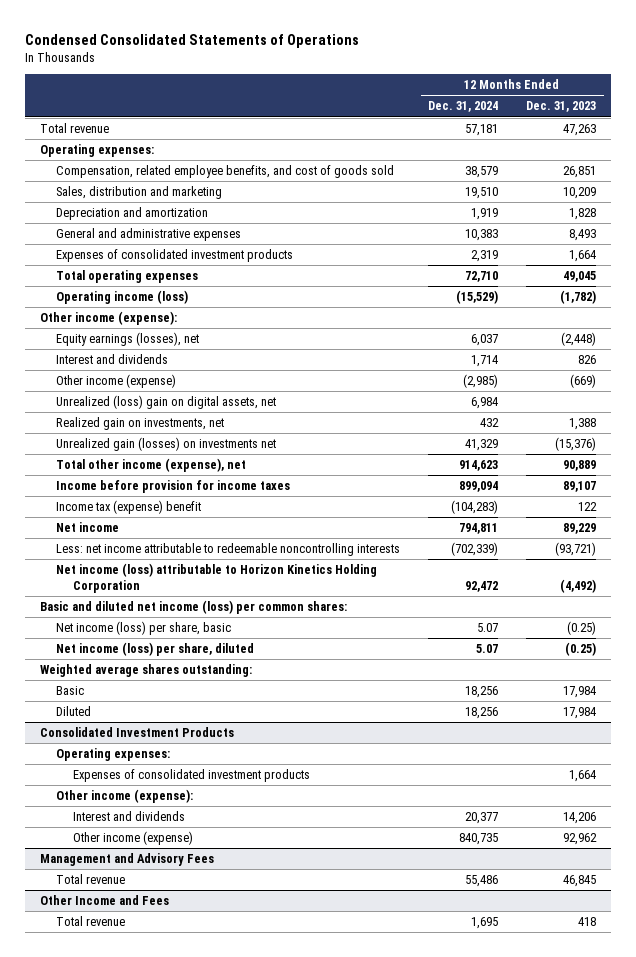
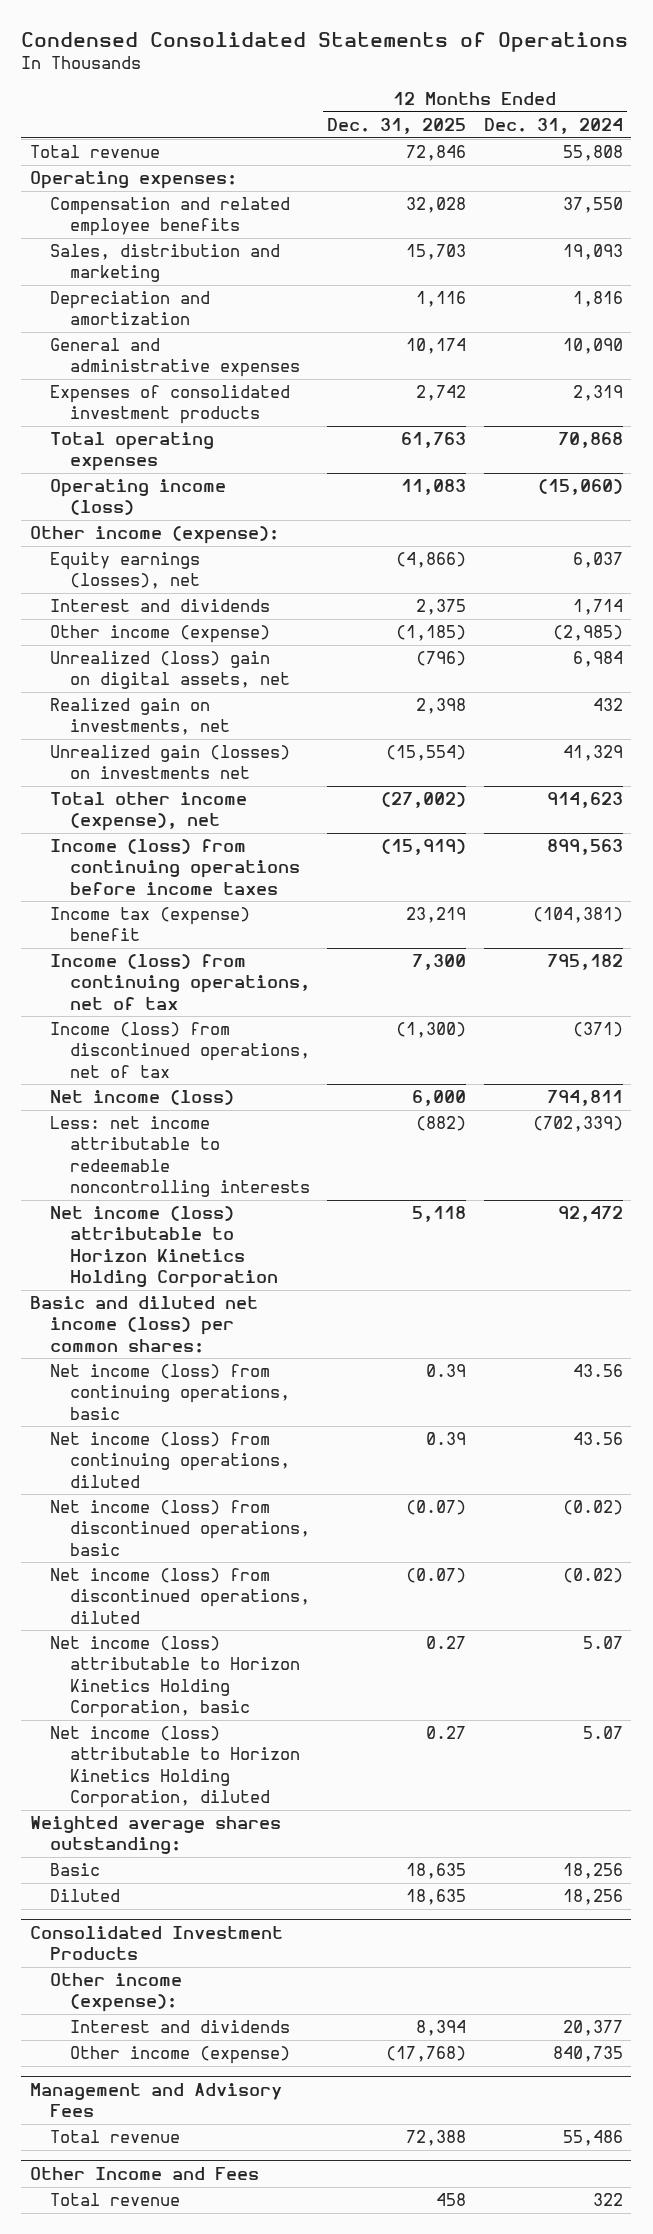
- | 12 Months Ended Dec. 31, 2024 | 12 Months Ended Dec. 31, 2023
+ | 12 Months Ended Dec. 31, 2025 | 12 Months Ended Dec. 31, 2024
- Total revenue | 57,181 | 47,263
+ Total revenue | 72,846 | 55,808
- Compensation, related employee benefits, and cost of goods sold | 38,579 | 26,851
- Sales, distribution and marketing | 19,510 | 10,209
- Depreciation and amortization | 1,919 | 1,828
- General and administrative expenses | 10,383 | 8,493
+ Compensation and related employee benefits | 32,028 | 37,550
+ Sales, distribution and marketing | 15,703 | 19,093
+ Depreciation and amortization | 1,116 | 1,816
+ General and administrative expenses | 10,174 | 10,090
- Total operating expenses | 72,710 | 49,045
- Operating income (loss) | (15,529) | (1,782)
+ Total operating expenses | 61,763 | 70,868
+ Operating income (loss) | 11,083 | (15,060)
- Income before provision for income taxes | 899,094 | 89,107
- Income tax (expense) benefit | (104,283) | 122
- Net income | 794,811 | 89,229
+ Income (loss) from continuing operations before income taxes | (15,919) | 899,563
+ Income tax (expense) benefit | 23,219 | (104,381)
+ Income (loss) from continuing operations, net of tax | 7,300 | 795,182
+ Income (loss) from discontinued operations, net of tax | (1,300) | (371)
+ Net income (loss) | 6,000 | 794,811
- Net income (loss) per share, basic | 5.07 | (0.25)
- Net income (loss) per share, diluted | 5.07 | (0.25)
+ Net income (loss) from continuing operations, basic | 0.39 | 43.56
+ Net income (loss) from continuing operations, diluted | 0.39 | 43.56
+ Net income (loss) from discontinued operations, basic | (0.07) | (0.02)
+ Net income (loss) from discontinued operations, diluted | (0.07) | (0.02)
+ Net income (loss) attributable to Horizon Kinetics Holding Corporation, basic | 0.27 | 5.07
+ Net income (loss) attributable to Horizon Kinetics Holding Corporation, diluted | 0.27 | 5.07
@ Consolidated Investment Products
- Operating expenses:
- Expenses of consolidated investment products | | 1,664
@ Other Income and Fees
- Total revenue | 1,695 | 418
+ Total revenue | 458 | 322

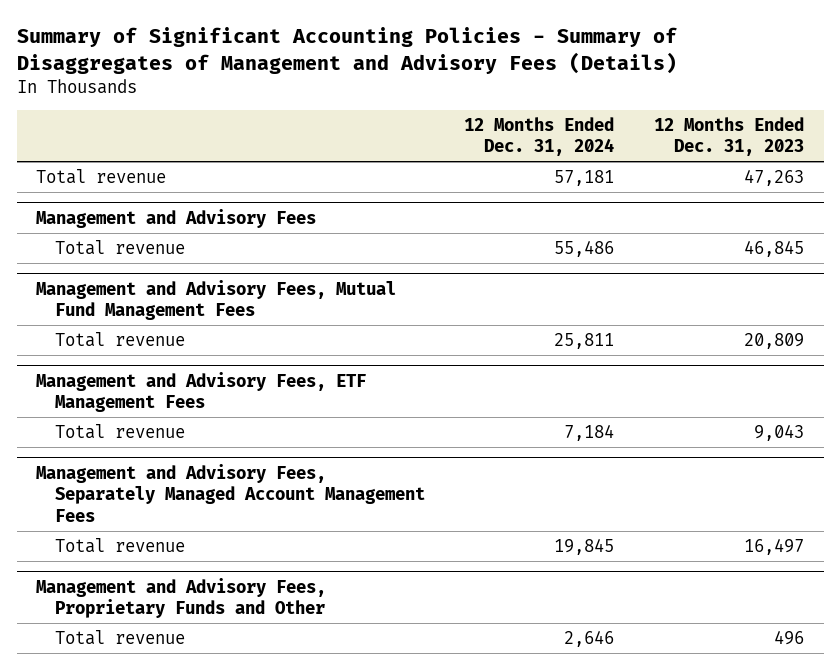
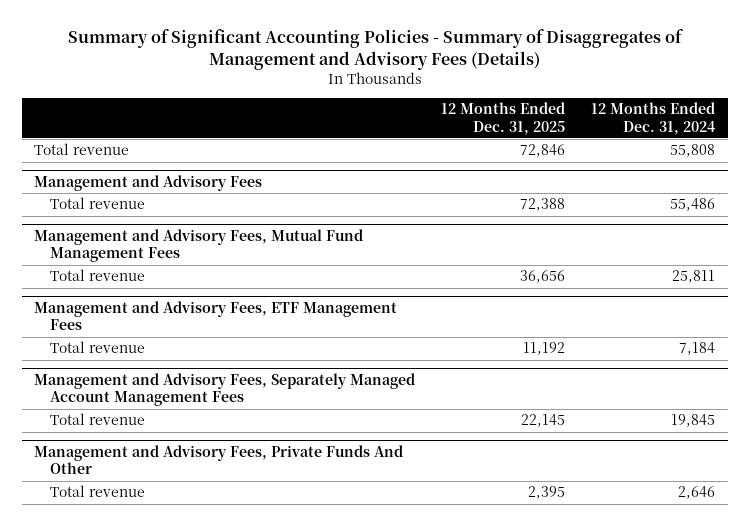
- | 12 Months Ended Dec. 31, 2024 | 12 Months Ended Dec. 31, 2023
+ | 12 Months Ended Dec. 31, 2025 | 12 Months Ended Dec. 31, 2024
- Total revenue | 57,181 | 47,263
+ Total revenue | 72,846 | 55,808
- Management and Advisory Fees, Proprietary Funds and Other
+ Management and Advisory Fees, Private Funds And Other

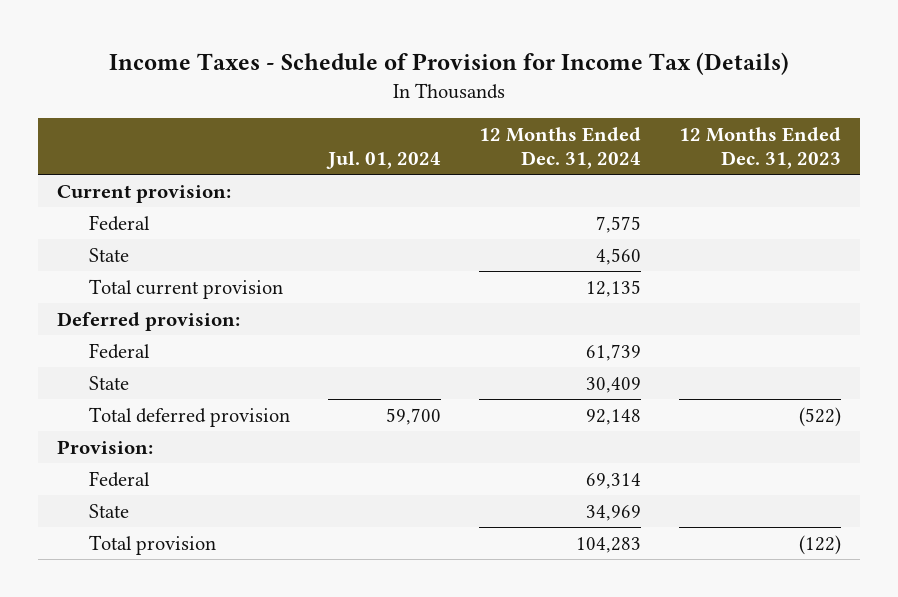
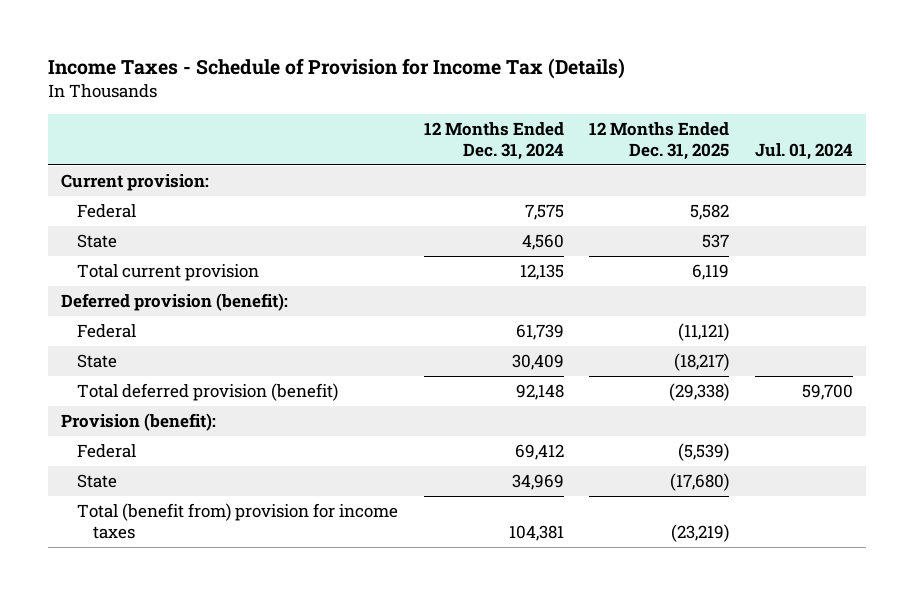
- | Jul. 01, 2024 | 12 Months Ended Dec. 31, 2024 | 12 Months Ended Dec. 31, 2023
+ | 12 Months Ended Dec. 31, 2024 | 12 Months Ended Dec. 31, 2025 | Jul. 01, 2024
- Deferred provision:
+ Deferred provision (benefit):
- Total deferred provision | 59,700 | 92,148 | (522)
- Provision:
- Federal | | 69,314 |
+ Total deferred provision (benefit) | 92,148 | (29,338) | 59,700
+ Provision (benefit):
+ Federal | 69,412 | (5,539) |
- Total provision | | 104,283 | (122)
+ Total (benefit from) provision for income taxes | 104,381 | (23,219) |

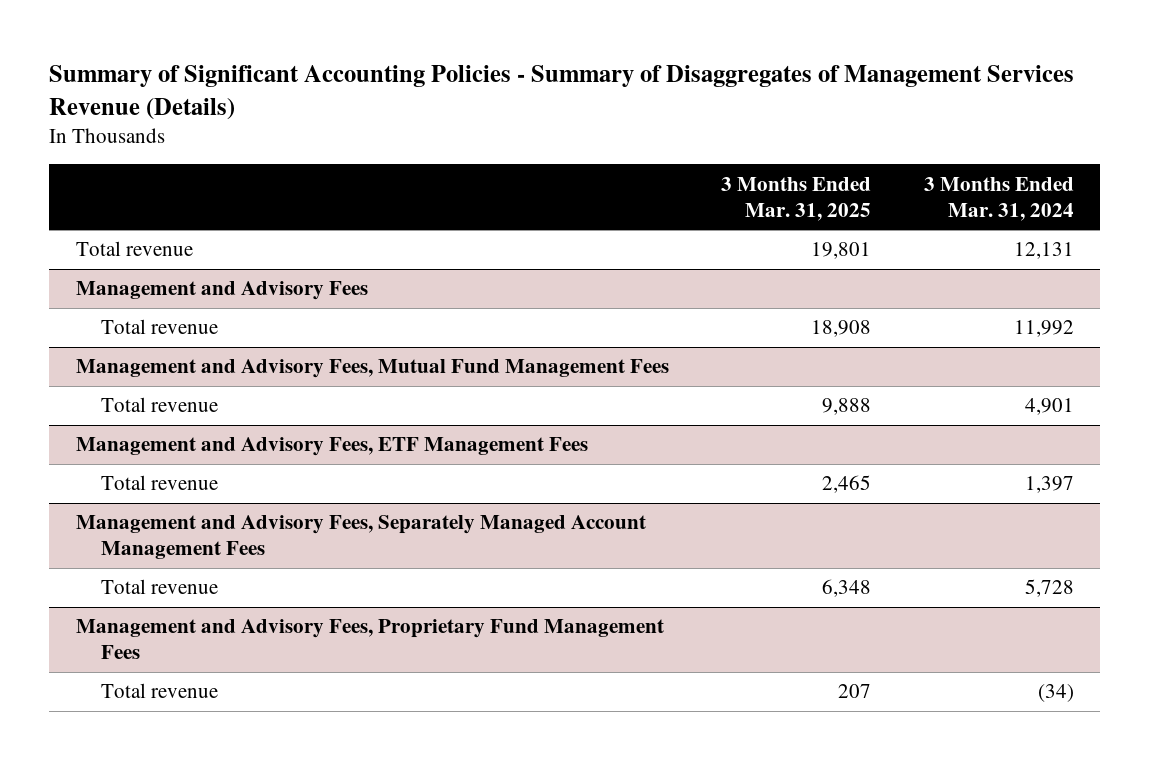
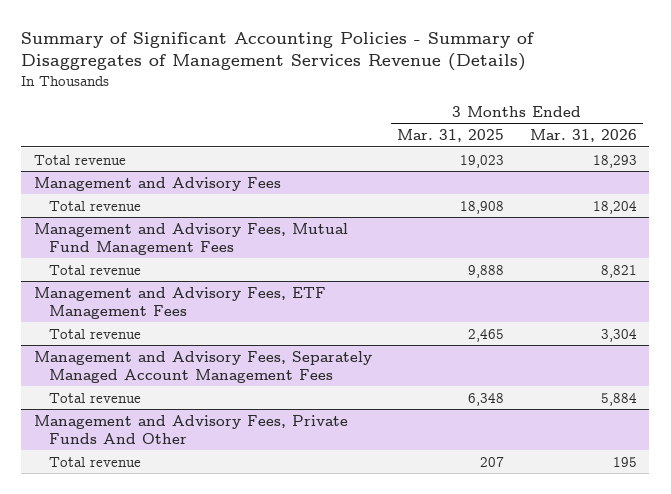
- | 3 Months Ended Mar. 31, 2025 | 3 Months Ended Mar. 31, 2024
+ | 3 Months Ended Mar. 31, 2025 | 3 Months Ended Mar. 31, 2026
- Total revenue | 19,801 | 12,131
+ Total revenue | 19,023 | 18,293
- Management and Advisory Fees, Proprietary Fund Management Fees
+ Management and Advisory Fees, Private Funds And Other

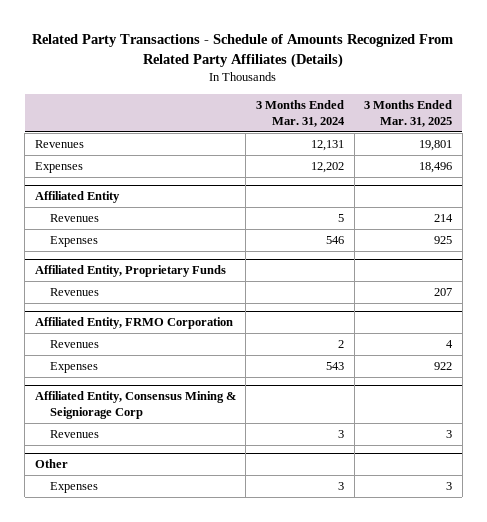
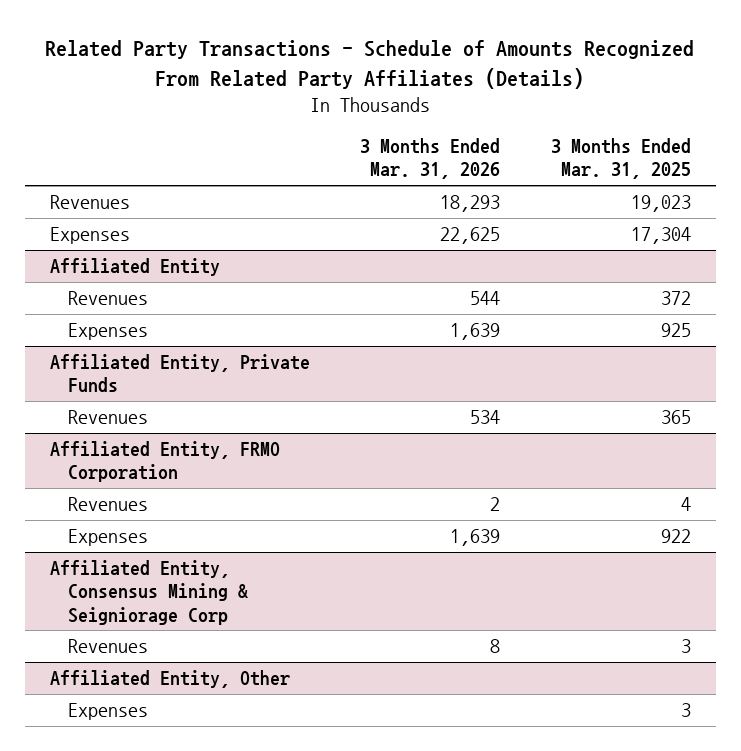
- | 3 Months Ended Mar. 31, 2024 | 3 Months Ended Mar. 31, 2025
+ | 3 Months Ended Mar. 31, 2026 | 3 Months Ended Mar. 31, 2025
- Revenues | 12,131 | 19,801
- Expenses | 12,202 | 18,496
+ Revenues | 18,293 | 19,023
+ Expenses | 22,625 | 17,304
@ Affiliated Entity
- Revenues | 5 | 214
+ Revenues | 544 | 372
- Affiliated Entity, Proprietary Funds
- Revenues | | 207
+ Affiliated Entity, Private Funds
+ Revenues | 534 | 365
- Other
+ Affiliated Entity, Other

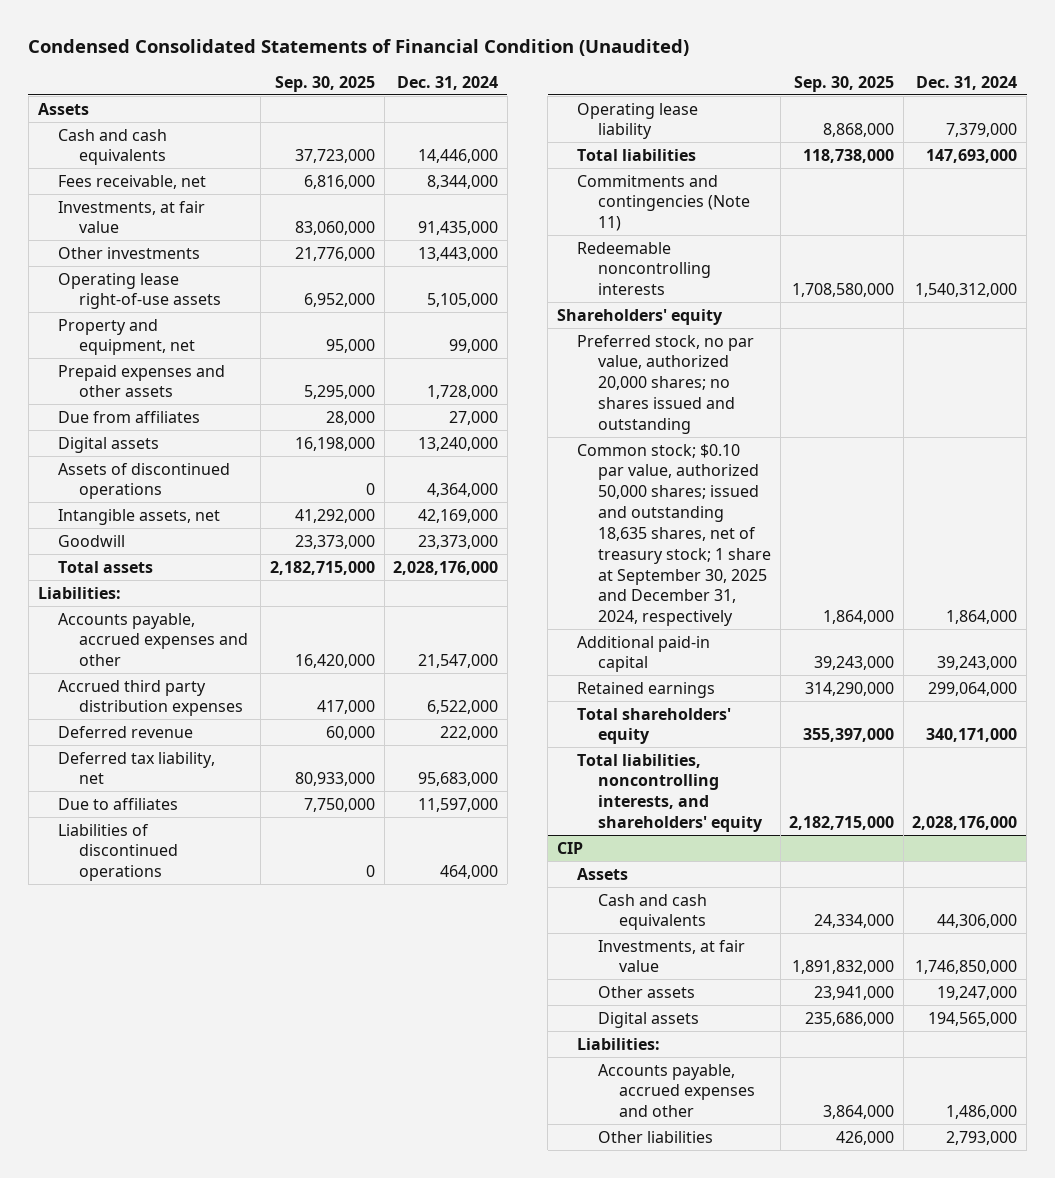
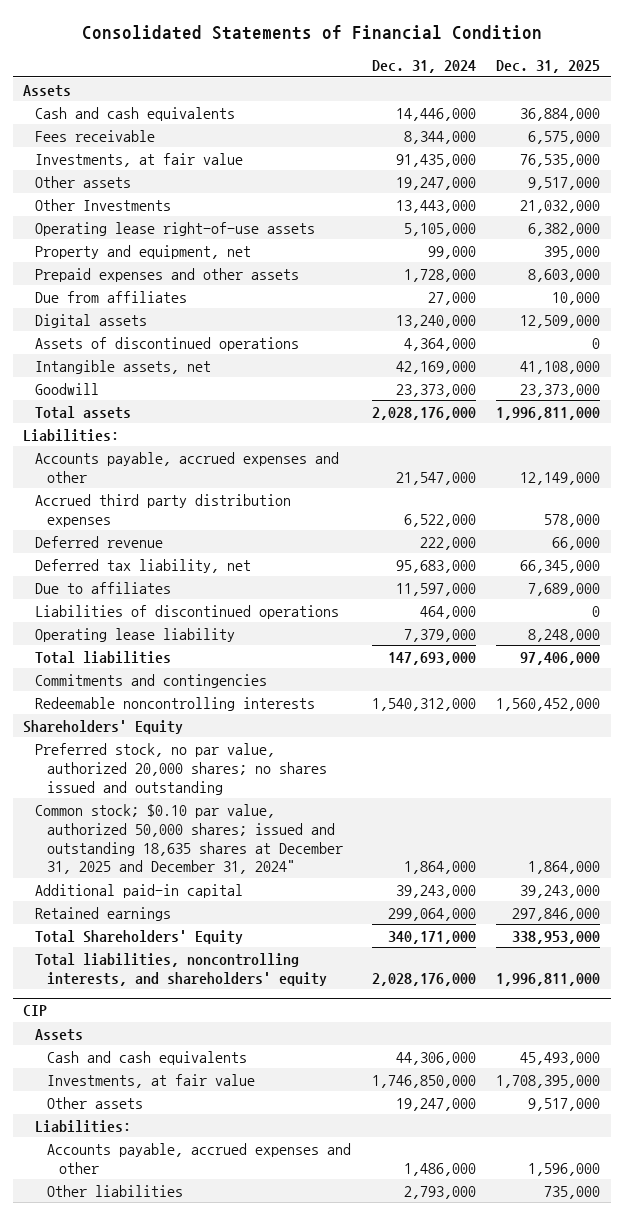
- Condensed Consolidated Statements of Financial Condition (Unaudited)
+ Consolidated Statements of Financial Condition
- | Sep. 30, 2025 | Dec. 31, 2024
+ | Dec. 31, 2024 | Dec. 31, 2025
- Fees receivable, net | 6,816,000 | 8,344,000
+ Fees receivable | 8,344,000 | 6,575,000
- Other investments | 21,776,000 | 13,443,000
+ Other assets | 19,247,000 | 9,517,000
+ Other Investments | 13,443,000 | 21,032,000
- Commitments and contingencies (Note 11)
+ Commitments and contingencies
- Shareholders' equity
+ Shareholders' Equity
- Common stock; $0.10 par value, authorized 50,000 shares; issued and outstanding 18,635 shares, net of treasury stock; 1 share at September 30, 2025 and December 31, 2024, respectively | 1,864,000 | 1,864,000
+ Common stock; $0.10 par value, authorized 50,000 shares; issued and outstanding 18,635 shares at December 31, 2025 and December 31, 2024" | 1,864,000 | 1,864,000
- Total shareholders' equity | 355,397,000 | 340,171,000
+ Total Shareholders' Equity | 340,171,000 | 338,953,000
@ CIP
- Digital assets | 235,686,000 | 194,565,000

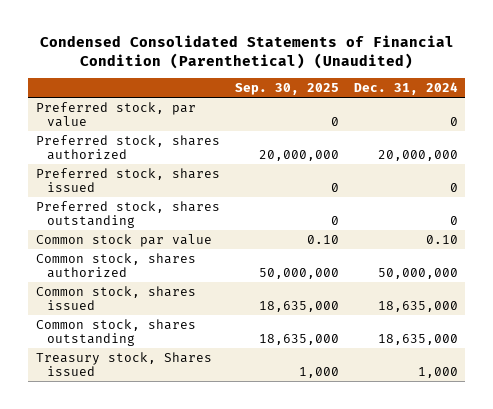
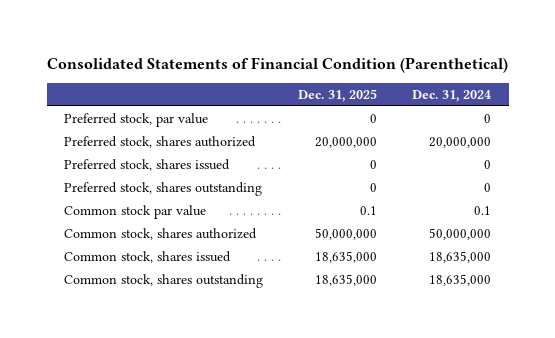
- Condensed Consolidated Statements of Financial Condition (Parenthetical) (Unaudited)
+ Consolidated Statements of Financial Condition (Parenthetical)
- | Sep. 30, 2025 | Dec. 31, 2024
+ | Dec. 31, 2025 | Dec. 31, 2024
- Common stock par value | 0.10 | 0.10
+ Common stock par value | 0.1 | 0.1
- Treasury stock, Shares issued | 1,000 | 1,000

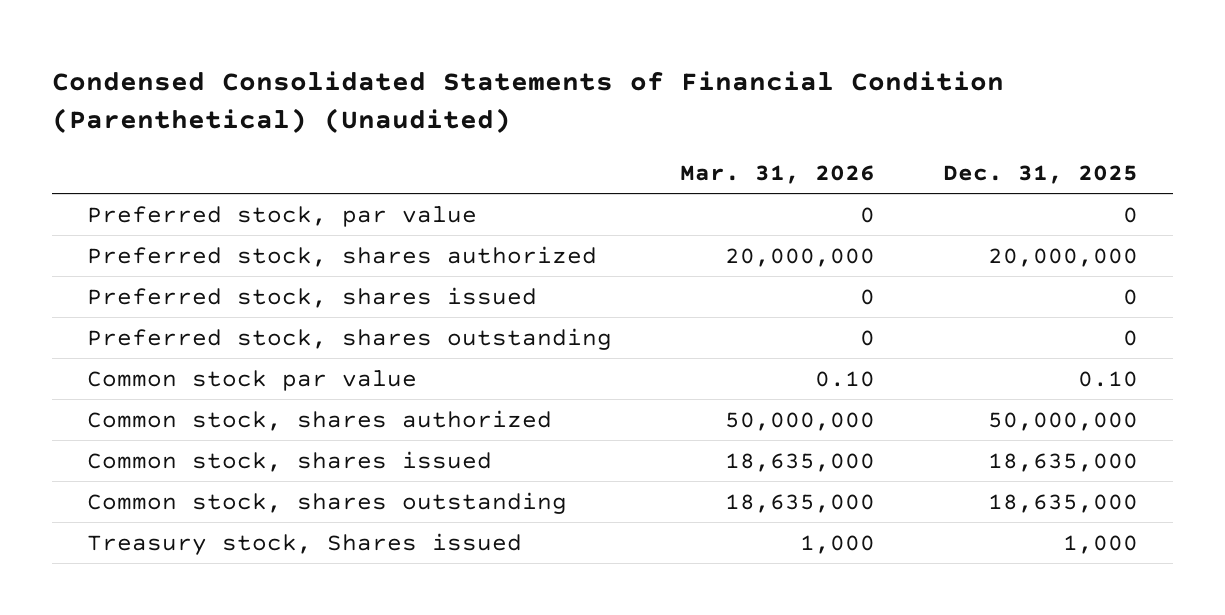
- Consolidated Statements of Financial Condition (Parenthetical)
+ Condensed Consolidated Statements of Financial Condition (Parenthetical) (Unaudited)
- | Dec. 31, 2025 | Dec. 31, 2024
+ | Mar. 31, 2026 | Dec. 31, 2025
- Common stock par value | 0.1 | 0.1
+ Common stock par value | 0.10 | 0.10
+ Treasury stock, Shares issued | 1,000 | 1,000

